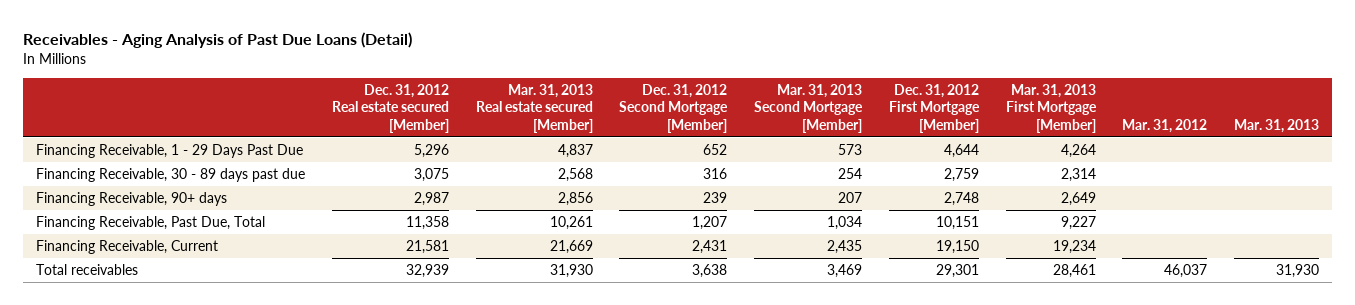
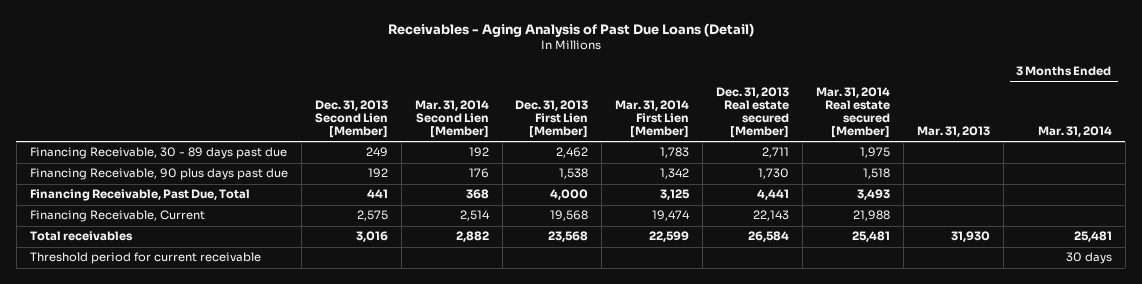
- | Dec. 31, 2012 Real estate secured [Member] | Mar. 31, 2013 Real estate secured [Member] | Dec. 31, 2012 Second Mortgage [Member] | Mar. 31, 2013 Second Mortgage [Member] | Dec. 31, 2012 First Mortgage [Member] | Mar. 31, 2013 First Mortgage [Member] | Mar. 31, 2012 | Mar. 31, 2013
+ | Dec. 31, 2013 Second Lien [Member] | Mar. 31, 2014 Second Lien [Member] | Dec. 31, 2013 First Lien [Member] | Mar. 31, 2014 First Lien [Member] | Dec. 31, 2013 Real estate secured [Member] | Mar. 31, 2014 Real estate secured [Member] | Mar. 31, 2013 | 3 Months Ended Mar. 31, 2014
- Financing Receivable, 1 - 29 Days Past Due | 5,296 | 4,837 | 652 | 573 | 4,644 | 4,264 | |
- Financing Receivable, 90+ days | 2,987 | 2,856 | 239 | 207 | 2,748 | 2,649 | |
+ Financing Receivable, 90 plus days past due | 192 | 176 | 1,538 | 1,342 | 1,730 | 1,518 | |
+ Threshold period for current receivable | | | | | | | | 30 days

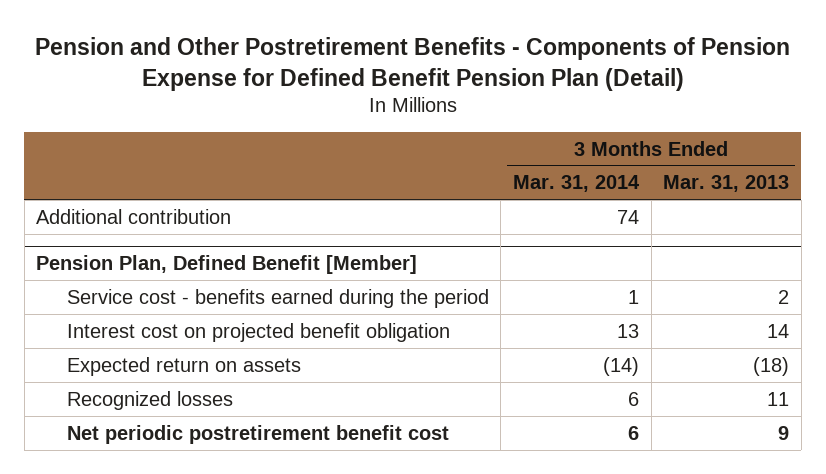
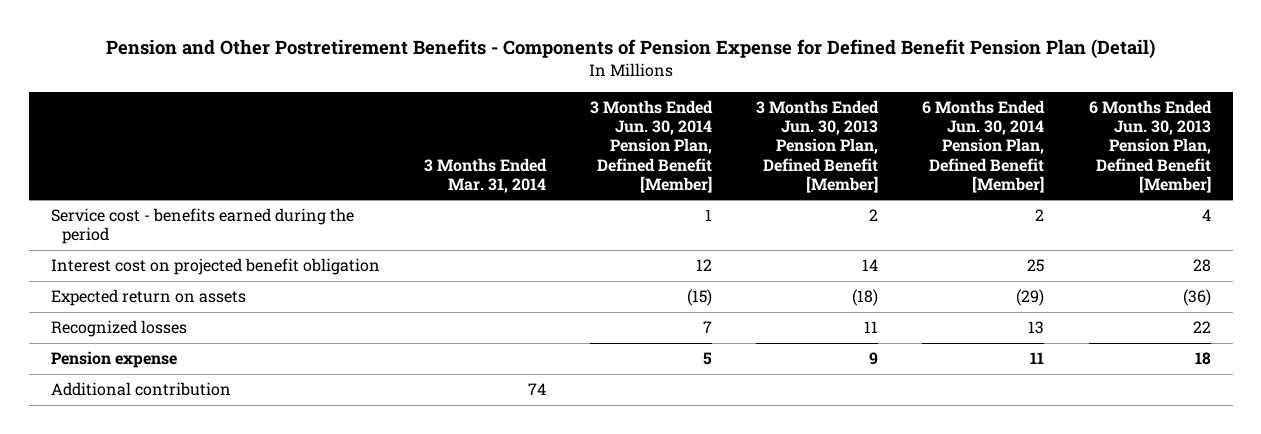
- | 3 Months Ended Mar. 31, 2014 | 3 Months Ended Mar. 31, 2013
+ | 3 Months Ended Mar. 31, 2014 | 3 Months Ended Jun. 30, 2014 Pension Plan, Defined Benefit [Member] | 3 Months Ended Jun. 30, 2013 Pension Plan, Defined Benefit [Member] | 6 Months Ended Jun. 30, 2014 Pension Plan, Defined Benefit [Member] | 6 Months Ended Jun. 30, 2013 Pension Plan, Defined Benefit [Member]
+ Service cost - benefits earned during the period | | 1 | 2 | 2 | 4
+ Interest cost on projected benefit obligation | | 12 | 14 | 25 | 28
+ Expected return on assets | | (15) | (18) | (29) | (36)
+ Recognized losses | | 7 | 11 | 13 | 22
+ Pension expense | | 5 | 9 | 11 | 18
- Pension Plan, Defined Benefit [Member]
- Service cost - benefits earned during the period | 1 | 2
- Interest cost on projected benefit obligation | 13 | 14
- Expected return on assets | (14) | (18)
- Recognized losses | 6 | 11
- Net periodic postretirement benefit cost | 6 | 9

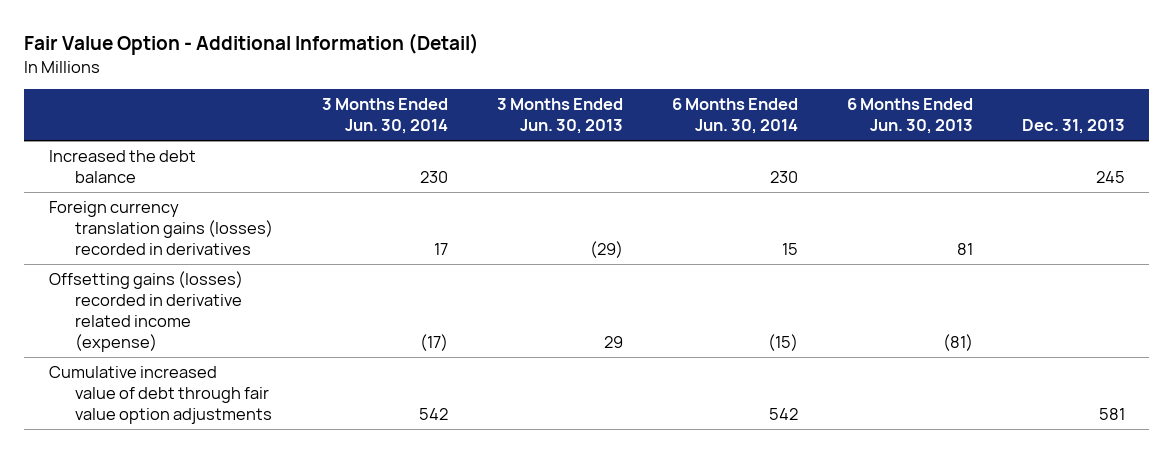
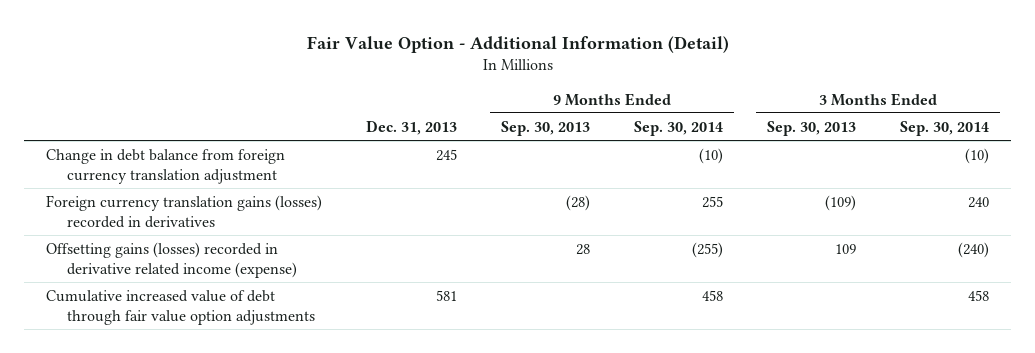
- | 3 Months Ended Jun. 30, 2014 | 3 Months Ended Jun. 30, 2013 | 6 Months Ended Jun. 30, 2014 | 6 Months Ended Jun. 30, 2013 | Dec. 31, 2013
+ | Dec. 31, 2013 | 9 Months Ended Sep. 30, 2013 | 9 Months Ended Sep. 30, 2014 | 3 Months Ended Sep. 30, 2013 | 3 Months Ended Sep. 30, 2014
- Increased the debt balance | 230 | | 230 | | 245
+ Change in debt balance from foreign currency translation adjustment | 245 | | (10) | | (10)

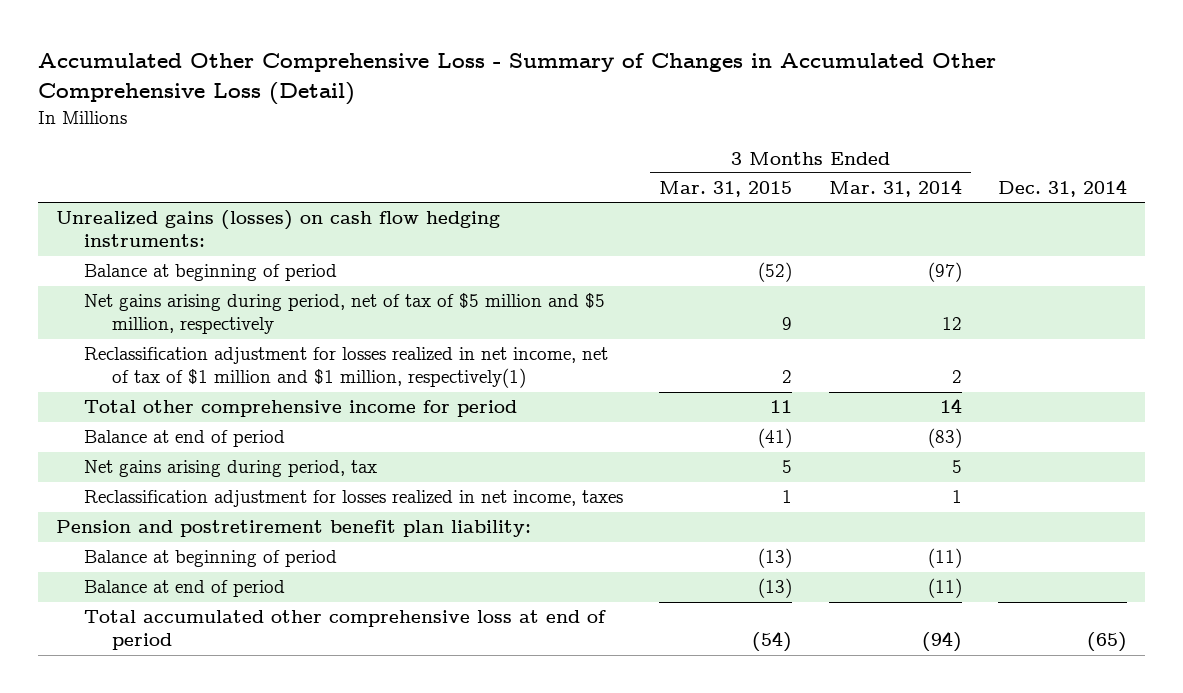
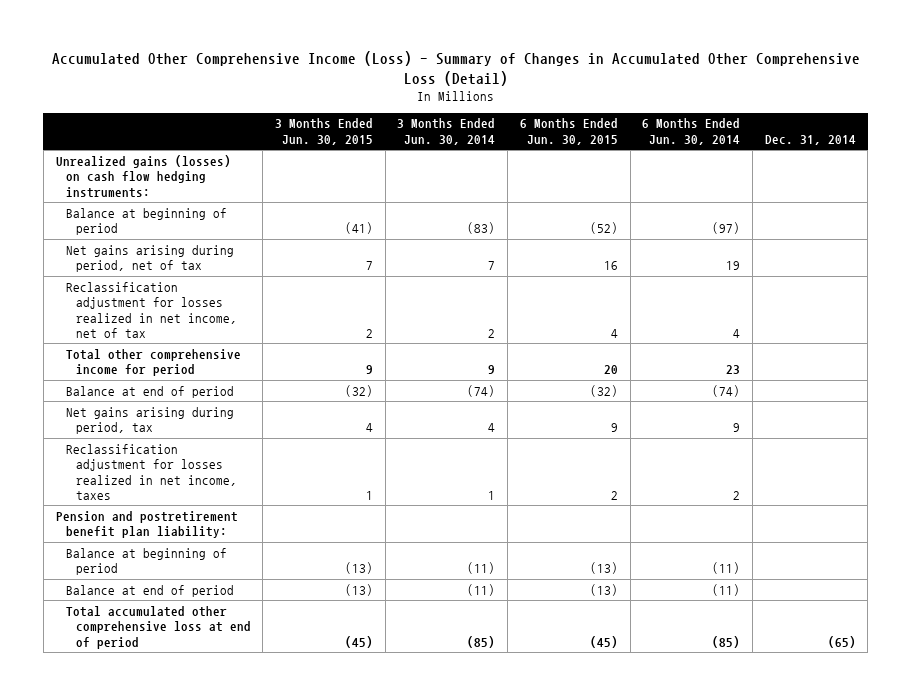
- Accumulated Other Comprehensive Loss - Summary of Changes in Accumulated Other Comprehensive Loss (Detail)
+ Accumulated Other Comprehensive Income (Loss) - Summary of Changes in Accumulated Other Comprehensive Loss (Detail)
- | 3 Months Ended Mar. 31, 2015 | 3 Months Ended Mar. 31, 2014 | Dec. 31, 2014
+ | 3 Months Ended Jun. 30, 2015 | 3 Months Ended Jun. 30, 2014 | 6 Months Ended Jun. 30, 2015 | 6 Months Ended Jun. 30, 2014 | Dec. 31, 2014
- Net gains arising during period, net of tax of $5 million and $5 million, respectively | 9 | 12 |
- Reclassification adjustment for losses realized in net income, net of tax of $1 million and $1 million, respectively(1) | 2 | 2 |
+ Net gains arising during period, net of tax | 7 | 7 | 16 | 19 |
+ Reclassification adjustment for losses realized in net income, net of tax | 2 | 2 | 4 | 4 |

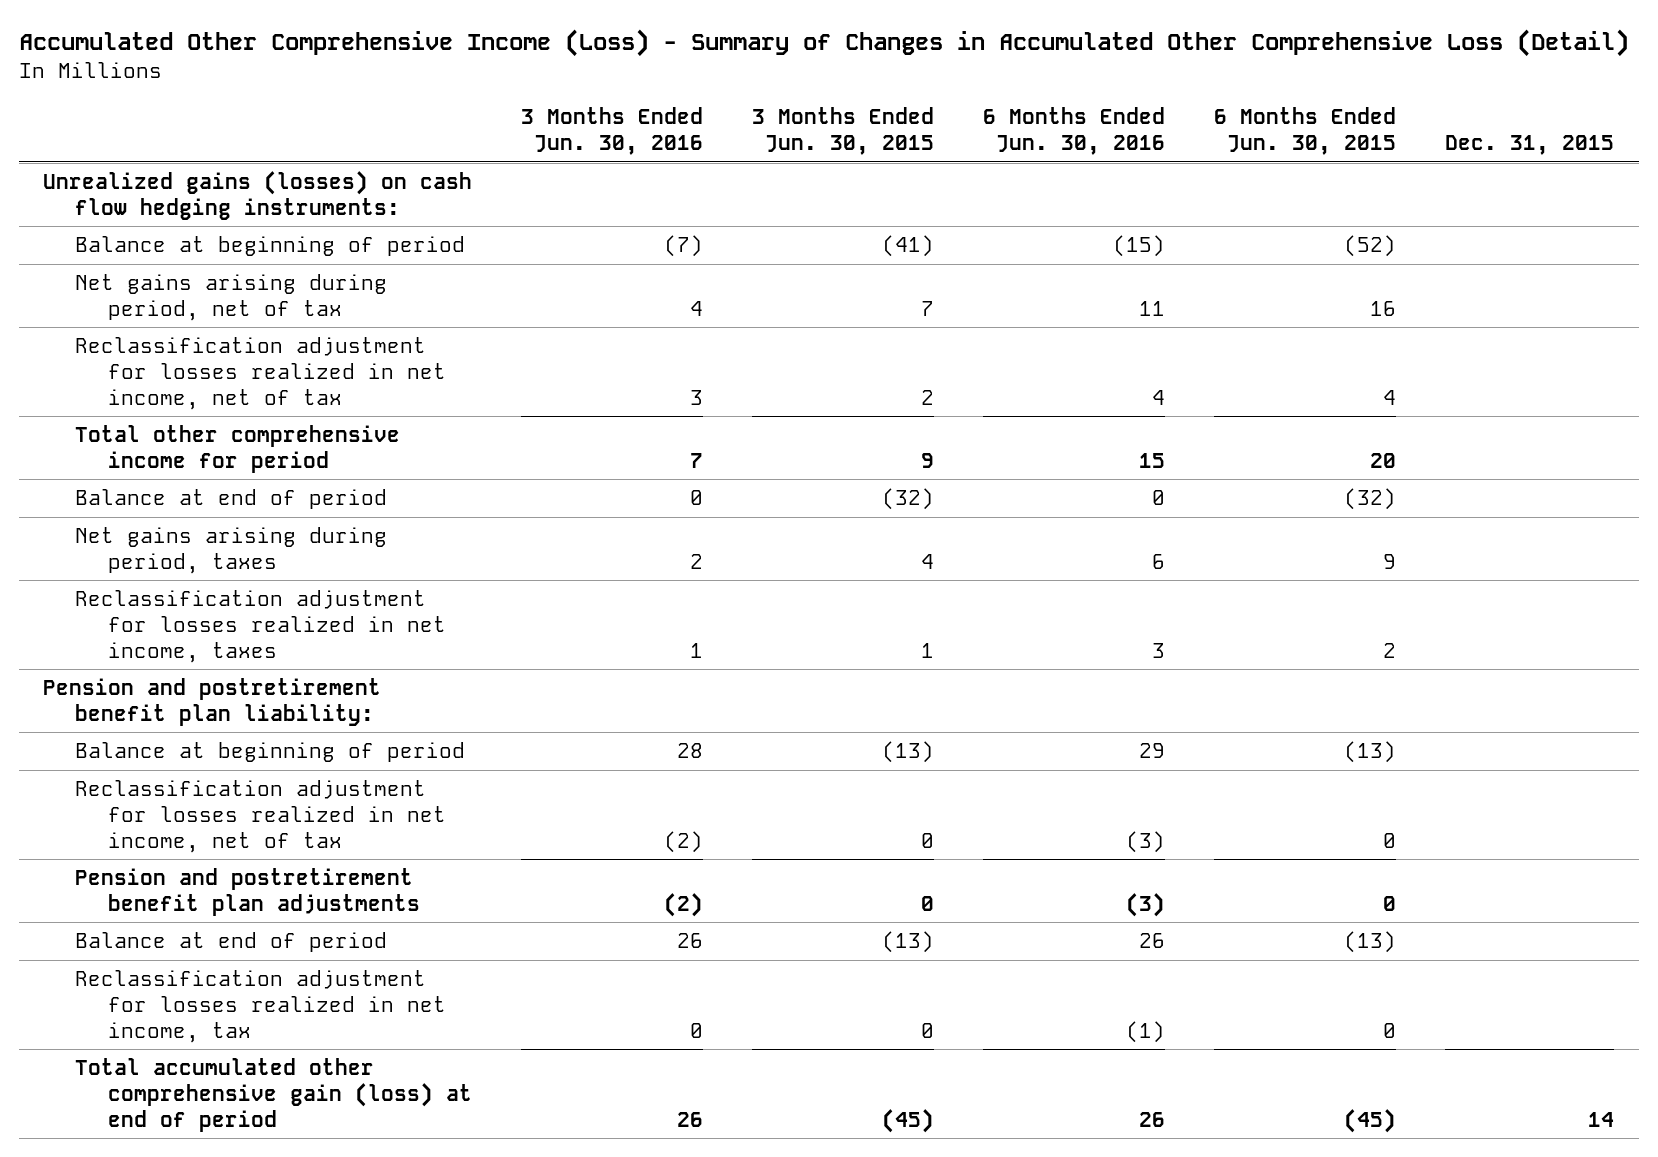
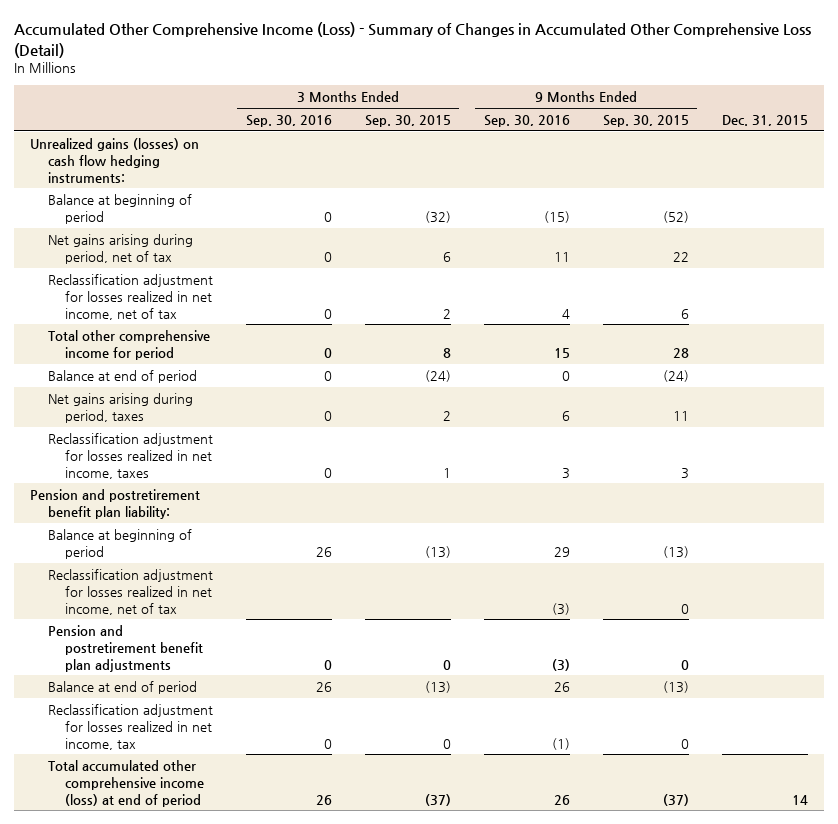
- | 3 Months Ended Jun. 30, 2016 | 3 Months Ended Jun. 30, 2015 | 6 Months Ended Jun. 30, 2016 | 6 Months Ended Jun. 30, 2015 | Dec. 31, 2015
+ | 3 Months Ended Sep. 30, 2016 | 3 Months Ended Sep. 30, 2015 | 9 Months Ended Sep. 30, 2016 | 9 Months Ended Sep. 30, 2015 | Dec. 31, 2015
- Total accumulated other comprehensive gain (loss) at end of period | 26 | (45) | 26 | (45) | 14
+ Total accumulated other comprehensive income (loss) at end of period | 26 | (37) | 26 | (37) | 14

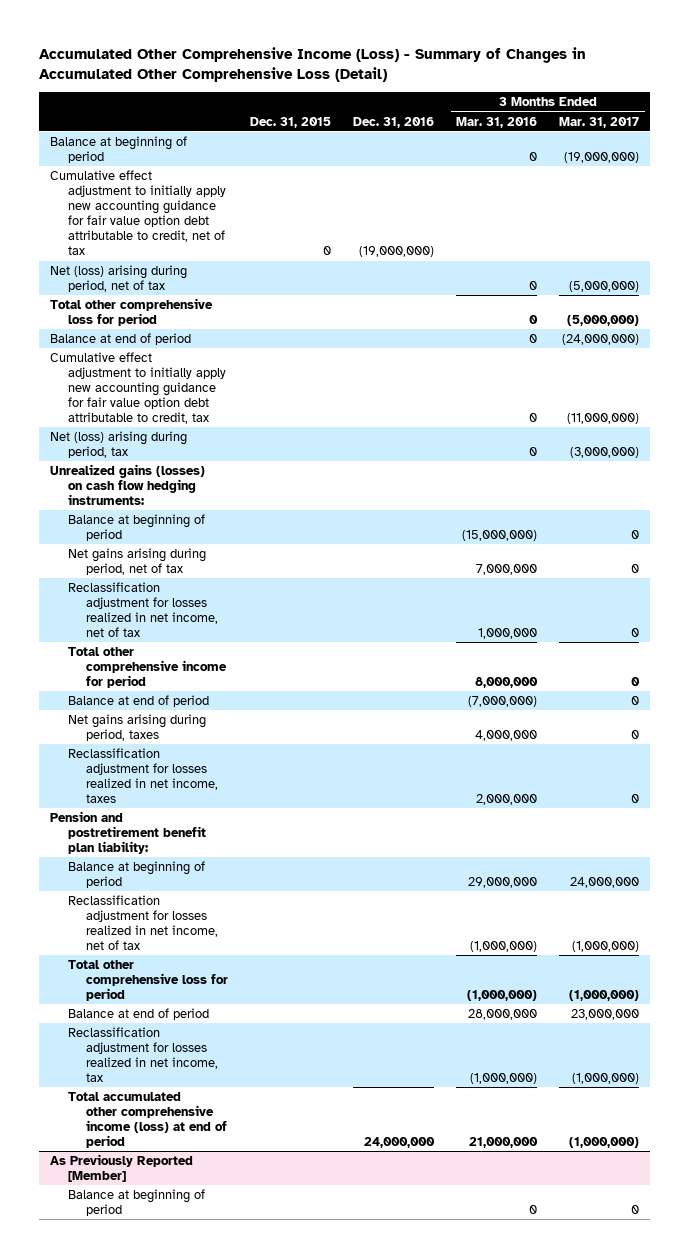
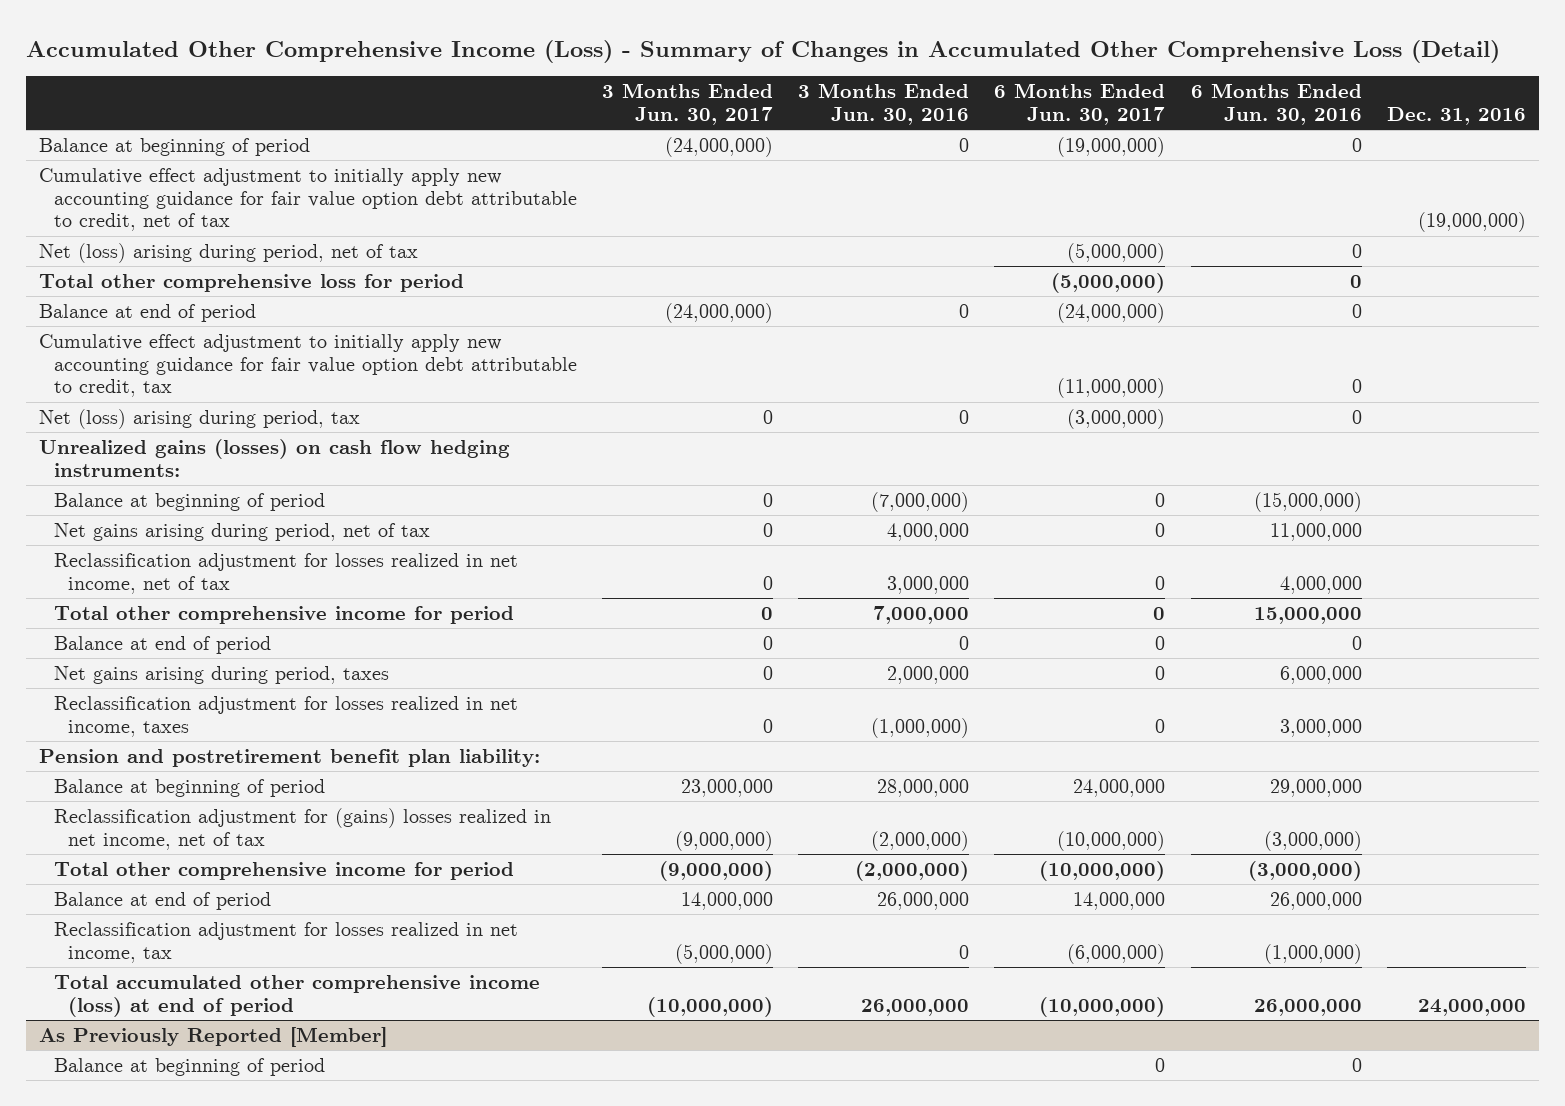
- | Dec. 31, 2015 | Dec. 31, 2016 | 3 Months Ended Mar. 31, 2016 | 3 Months Ended Mar. 31, 2017
+ | 3 Months Ended Jun. 30, 2017 | 3 Months Ended Jun. 30, 2016 | 6 Months Ended Jun. 30, 2017 | 6 Months Ended Jun. 30, 2016 | Dec. 31, 2016
- Reclassification adjustment for losses realized in net income, net of tax | | | (1,000,000) | (1,000,000)
- Total other comprehensive loss for period | | | (1,000,000) | (1,000,000)
+ Reclassification adjustment for (gains) losses realized in net income, net of tax | (9,000,000) | (2,000,000) | (10,000,000) | (3,000,000) |
+ Total other comprehensive income for period | (9,000,000) | (2,000,000) | (10,000,000) | (3,000,000) |

